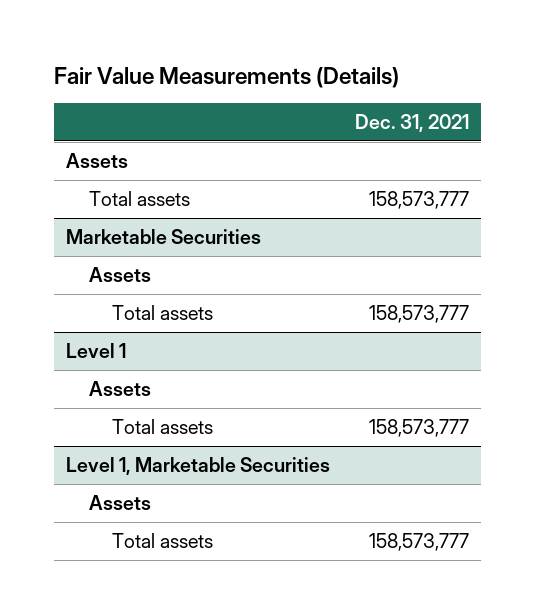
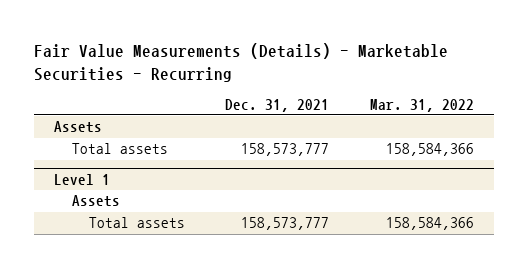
- Fair Value Measurements (Details)
+ Fair Value Measurements (Details) - Marketable Securities - Recurring
- | Dec. 31, 2021
+ | Dec. 31, 2021 | Mar. 31, 2022
- Marketable Securities
- Assets
- Total assets | 158,573,777
- Level 1, Marketable Securities
- Assets
- Total assets | 158,573,777

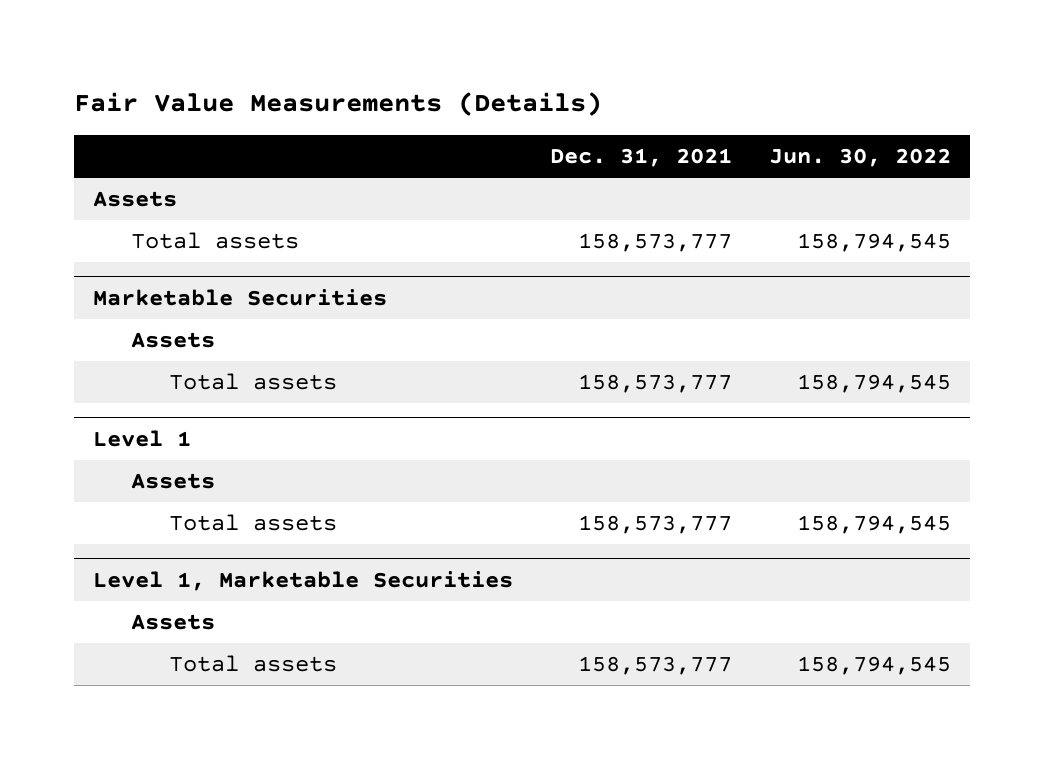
- Fair Value Measurements (Details) - Marketable Securities - Recurring
+ Fair Value Measurements (Details)
- | Dec. 31, 2021 | Mar. 31, 2022
+ | Dec. 31, 2021 | Jun. 30, 2022
+ Marketable Securities
+ Assets
+ Total assets | 158,573,777 | 158,794,545
+ Level 1, Marketable Securities
+ Assets
+ Total assets | 158,573,777 | 158,794,545

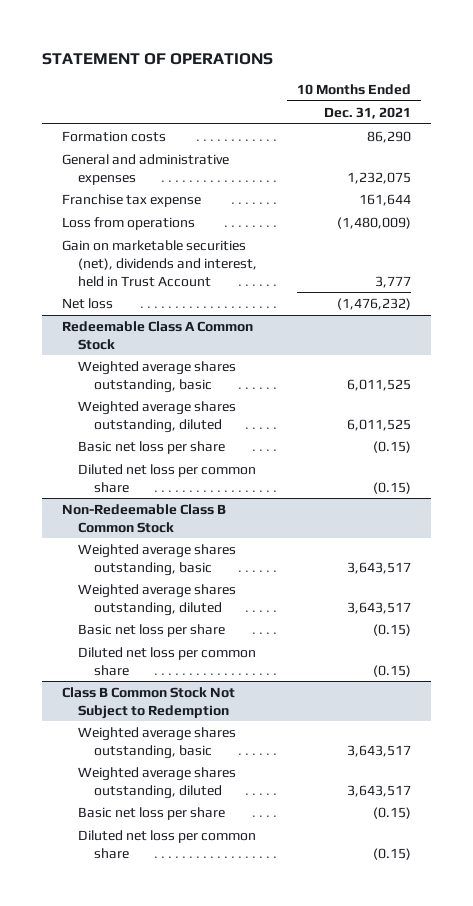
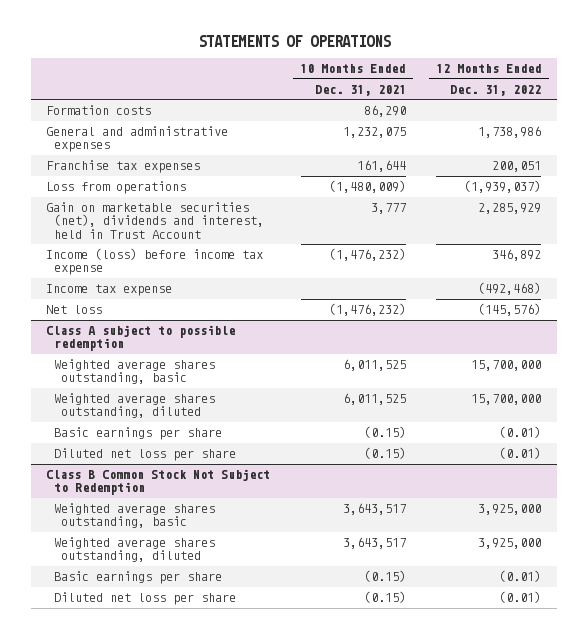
- STATEMENT OF OPERATIONS
+ STATEMENTS OF OPERATIONS
- | 10 Months Ended Dec. 31, 2021
+ | 10 Months Ended Dec. 31, 2021 | 12 Months Ended Dec. 31, 2022
- Franchise tax expense | 161,644
+ Franchise tax expenses | 161,644 | 200,051
+ Income (loss) before income tax expense | (1,476,232) | 346,892
+ Income tax expense | | (492,468)
- Redeemable Class A Common Stock
+ Class A subject to possible redemption
- Basic net loss per share | (0.15)
- Diluted net loss per common share | (0.15)
- Non-Redeemable Class B Common Stock
- Weighted average shares outstanding, basic | 3,643,517
- Weighted average shares outstanding, diluted | 3,643,517
- Basic net loss per share | (0.15)
- Diluted net loss per common share | (0.15)
+ Basic earnings per share | (0.15) | (0.01)
+ Diluted net loss per share | (0.15) | (0.01)
@ Class B Common Stock Not Subject to Redemption
- Basic net loss per share | (0.15)
- Diluted net loss per common share | (0.15)
+ Basic earnings per share | (0.15) | (0.01)
+ Diluted net loss per share | (0.15) | (0.01)

